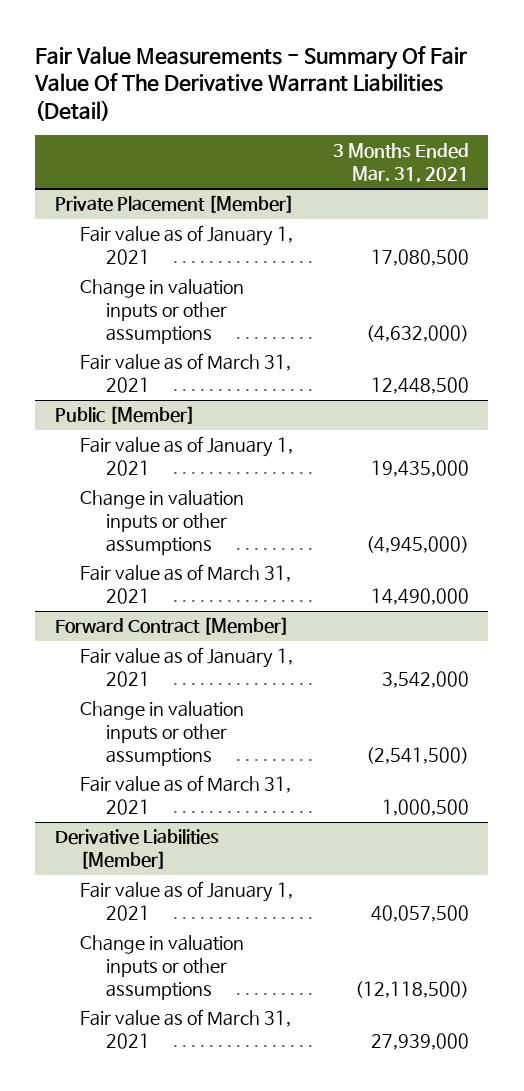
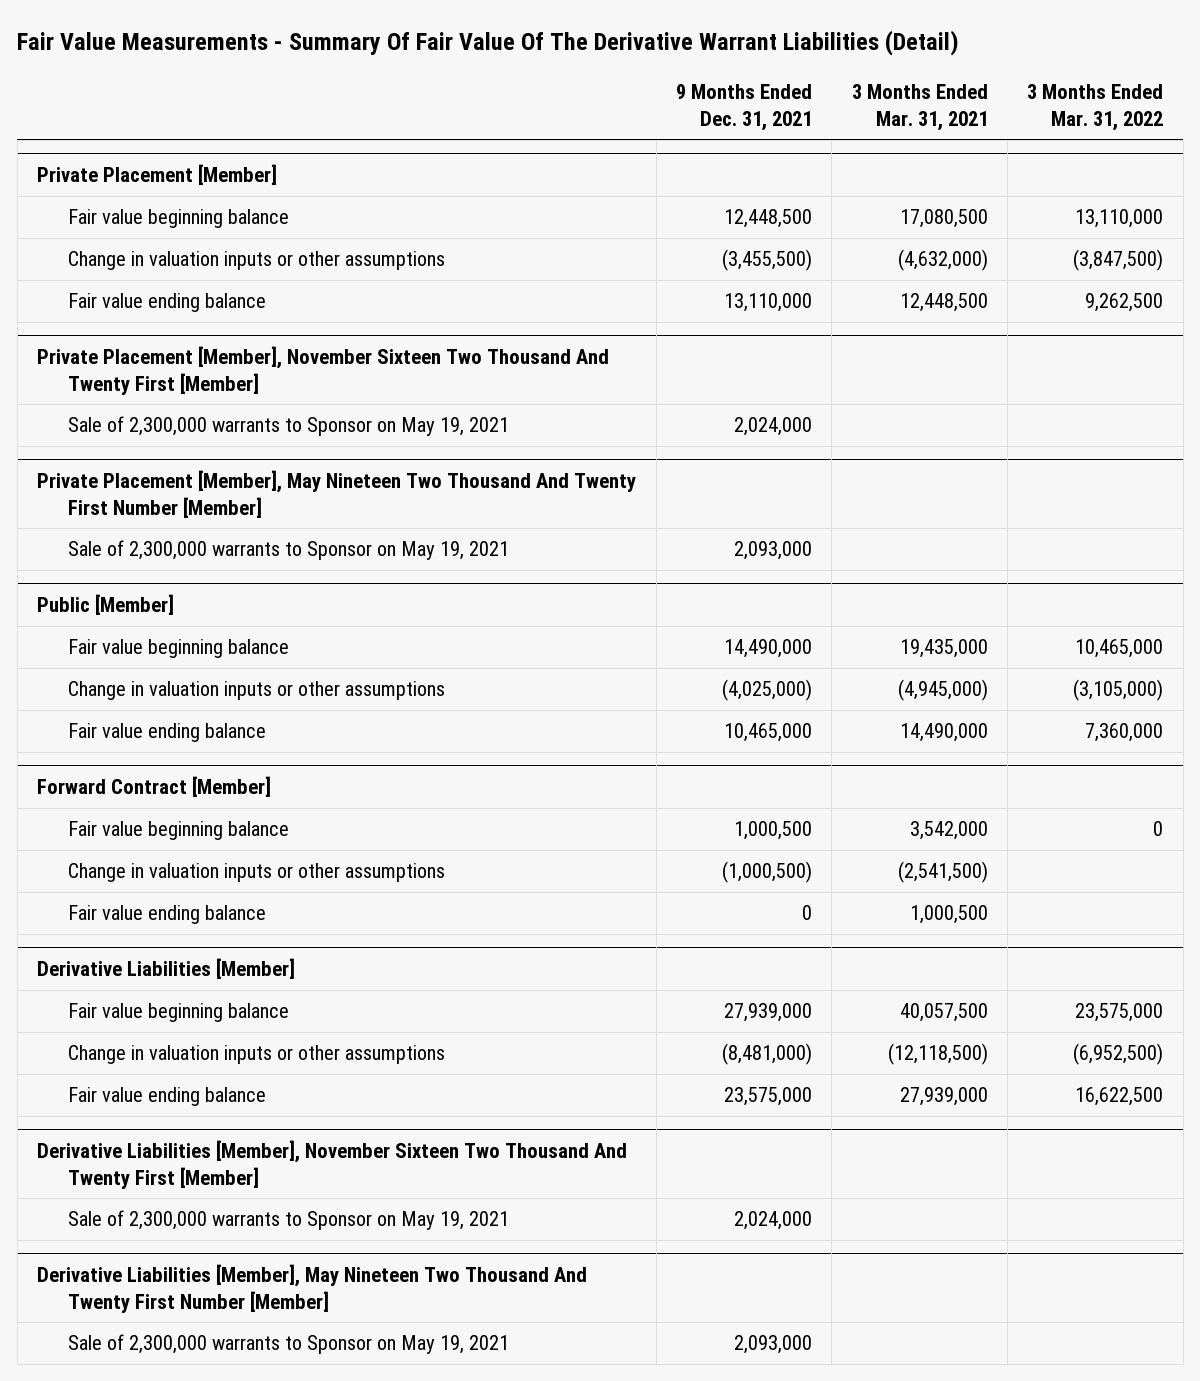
- | 3 Months Ended Mar. 31, 2021
+ | 9 Months Ended Dec. 31, 2021 | 3 Months Ended Mar. 31, 2021 | 3 Months Ended Mar. 31, 2022
@ Private Placement [Member]
- Fair value as of January 1, 2021 | 17,080,500
+ Fair value beginning balance | 12,448,500 | 17,080,500 | 13,110,000
- Fair value as of March 31, 2021 | 12,448,500
+ Fair value ending balance | 13,110,000 | 12,448,500 | 9,262,500
+ Private Placement [Member], November Sixteen Two Thousand And Twenty First [Member]
+ Sale of 2,300,000 warrants to Sponsor on May 19, 2021 | 2,024,000 | |
+ Private Placement [Member], May Nineteen Two Thousand And Twenty First Number [Member]
+ Sale of 2,300,000 warrants to Sponsor on May 19, 2021 | 2,093,000 | |
@ Public [Member]
- Fair value as of January 1, 2021 | 19,435,000
+ Fair value beginning balance | 14,490,000 | 19,435,000 | 10,465,000
- Fair value as of March 31, 2021 | 14,490,000
+ Fair value ending balance | 10,465,000 | 14,490,000 | 7,360,000
@ Forward Contract [Member]
- Fair value as of January 1, 2021 | 3,542,000
+ Fair value beginning balance | 1,000,500 | 3,542,000 | 0
- Fair value as of March 31, 2021 | 1,000,500
+ Fair value ending balance | 0 | 1,000,500 |
@ Derivative Liabilities [Member]
- Fair value as of January 1, 2021 | 40,057,500
+ Fair value beginning balance | 27,939,000 | 40,057,500 | 23,575,000
- Fair value as of March 31, 2021 | 27,939,000
+ Fair value ending balance | 23,575,000 | 27,939,000 | 16,622,500
+ Derivative Liabilities [Member], November Sixteen Two Thousand And Twenty First [Member]
+ Sale of 2,300,000 warrants to Sponsor on May 19, 2021 | 2,024,000 | |
+ Derivative Liabilities [Member], May Nineteen Two Thousand And Twenty First Number [Member]
+ Sale of 2,300,000 warrants to Sponsor on May 19, 2021 | 2,093,000 | |

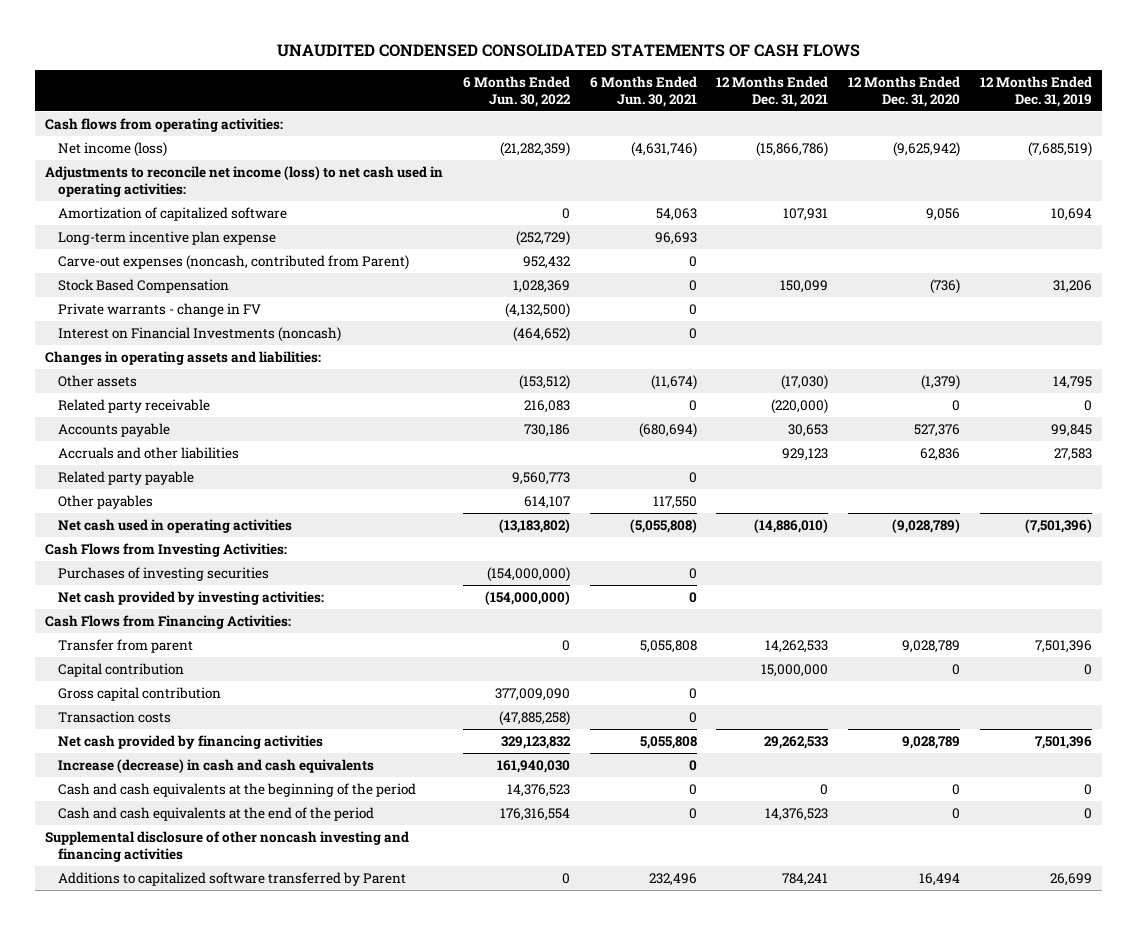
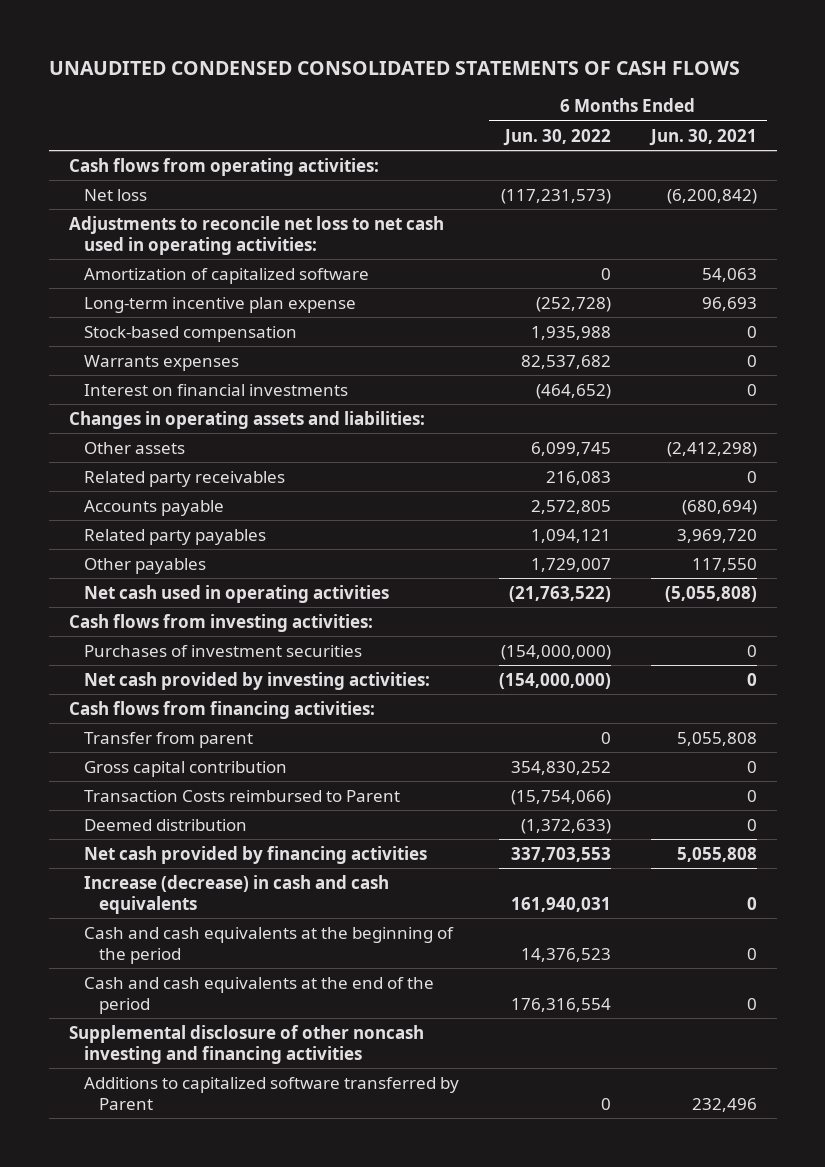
- | 6 Months Ended Jun. 30, 2022 | 6 Months Ended Jun. 30, 2021 | 12 Months Ended Dec. 31, 2021 | 12 Months Ended Dec. 31, 2020 | 12 Months Ended Dec. 31, 2019
+ | 6 Months Ended Jun. 30, 2022 | 6 Months Ended Jun. 30, 2021
- Net income (loss) | (21,282,359) | (4,631,746) | (15,866,786) | (9,625,942) | (7,685,519)
- Adjustments to reconcile net income (loss) to net cash used in operating activities:
+ Net loss | (117,231,573) | (6,200,842)
+ Adjustments to reconcile net loss to net cash used in operating activities:
- Long-term incentive plan expense | (252,729) | 96,693 | | |
- Carve-out expenses (noncash, contributed from Parent) | 952,432 | 0 | | |
- Stock Based Compensation | 1,028,369 | 0 | 150,099 | (736) | 31,206
- Private warrants - change in FV | (4,132,500) | 0 | | |
- Interest on Financial Investments (noncash) | (464,652) | 0 | | |
+ Long-term incentive plan expense | (252,728) | 96,693
+ Stock-based compensation | 1,935,988 | 0
+ Warrants expenses | 82,537,682 | 0
+ Interest on financial investments | (464,652) | 0
- Other assets | (153,512) | (11,674) | (17,030) | (1,379) | 14,795
- Related party receivable | 216,083 | 0 | (220,000) | 0 | 0
- Accounts payable | 730,186 | (680,694) | 30,653 | 527,376 | 99,845
- Accruals and other liabilities | | | 929,123 | 62,836 | 27,583
- Related party payable | 9,560,773 | 0 | | |
- Other payables | 614,107 | 117,550 | | |
- Net cash used in operating activities | (13,183,802) | (5,055,808) | (14,886,010) | (9,028,789) | (7,501,396)
- Cash Flows from Investing Activities:
- Purchases of investing securities | (154,000,000) | 0 | | |
+ Other assets | 6,099,745 | (2,412,298)
+ Related party receivables | 216,083 | 0
+ Accounts payable | 2,572,805 | (680,694)
+ Related party payables | 1,094,121 | 3,969,720
+ Other payables | 1,729,007 | 117,550
+ Net cash used in operating activities | (21,763,522) | (5,055,808)
+ Cash flows from investing activities:
+ Purchases of investment securities | (154,000,000) | 0
- Cash Flows from Financing Activities:
+ Cash flows from financing activities:
- Capital contribution | | | 15,000,000 | 0 | 0
- Gross capital contribution | 377,009,090 | 0 | | |
- Transaction costs | (47,885,258) | 0 | | |
- Net cash provided by financing activities | 329,123,832 | 5,055,808 | 29,262,533 | 9,028,789 | 7,501,396
- Increase (decrease) in cash and cash equivalents | 161,940,030 | 0 | | |
+ Gross capital contribution | 354,830,252 | 0
+ Transaction Costs reimbursed to Parent | (15,754,066) | 0
+ Deemed distribution | (1,372,633) | 0
+ Net cash provided by financing activities | 337,703,553 | 5,055,808
+ Increase (decrease) in cash and cash equivalents | 161,940,031 | 0

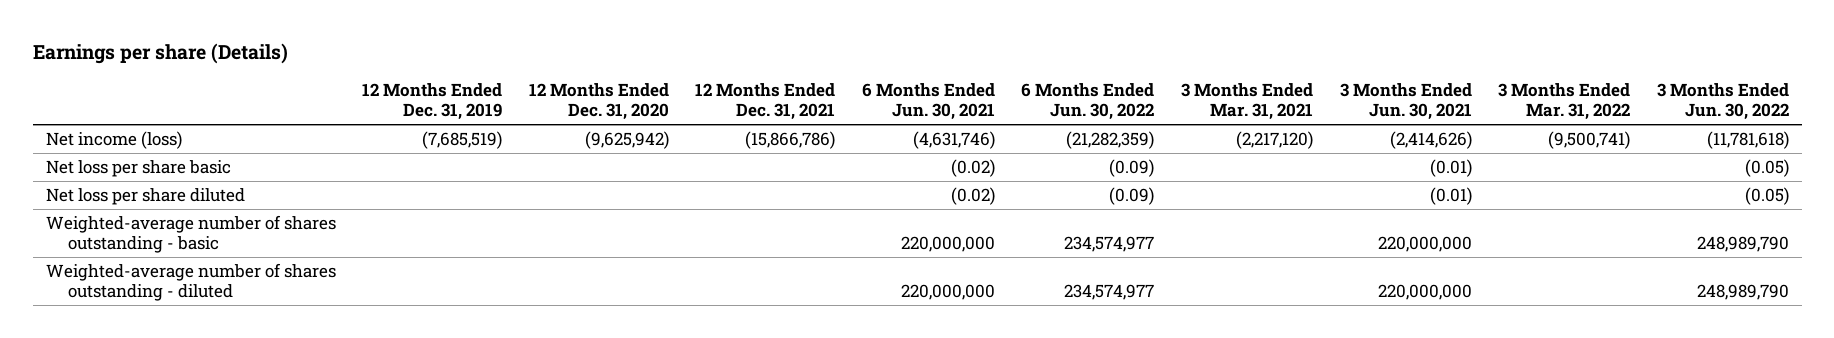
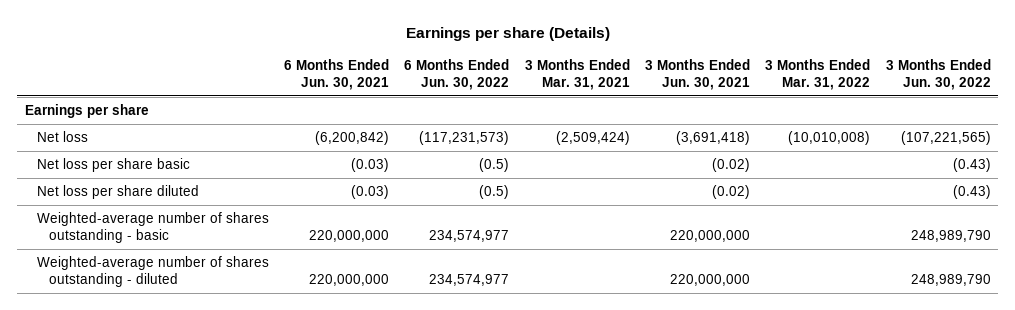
- | 12 Months Ended Dec. 31, 2019 | 12 Months Ended Dec. 31, 2020 | 12 Months Ended Dec. 31, 2021 | 6 Months Ended Jun. 30, 2021 | 6 Months Ended Jun. 30, 2022 | 3 Months Ended Mar. 31, 2021 | 3 Months Ended Jun. 30, 2021 | 3 Months Ended Mar. 31, 2022 | 3 Months Ended Jun. 30, 2022
+ | 6 Months Ended Jun. 30, 2021 | 6 Months Ended Jun. 30, 2022 | 3 Months Ended Mar. 31, 2021 | 3 Months Ended Jun. 30, 2021 | 3 Months Ended Mar. 31, 2022 | 3 Months Ended Jun. 30, 2022
- Net income (loss) | (7,685,519) | (9,625,942) | (15,866,786) | (4,631,746) | (21,282,359) | (2,217,120) | (2,414,626) | (9,500,741) | (11,781,618)
- Net loss per share basic | | | | (0.02) | (0.09) | | (0.01) | | (0.05)
- Net loss per share diluted | | | | (0.02) | (0.09) | | (0.01) | | (0.05)
+ Earnings per share
+ Net loss | (6,200,842) | (117,231,573) | (2,509,424) | (3,691,418) | (10,010,008) | (107,221,565)
+ Net loss per share basic | (0.03) | (0.5) | | (0.02) | | (0.43)
+ Net loss per share diluted | (0.03) | (0.5) | | (0.02) | | (0.43)

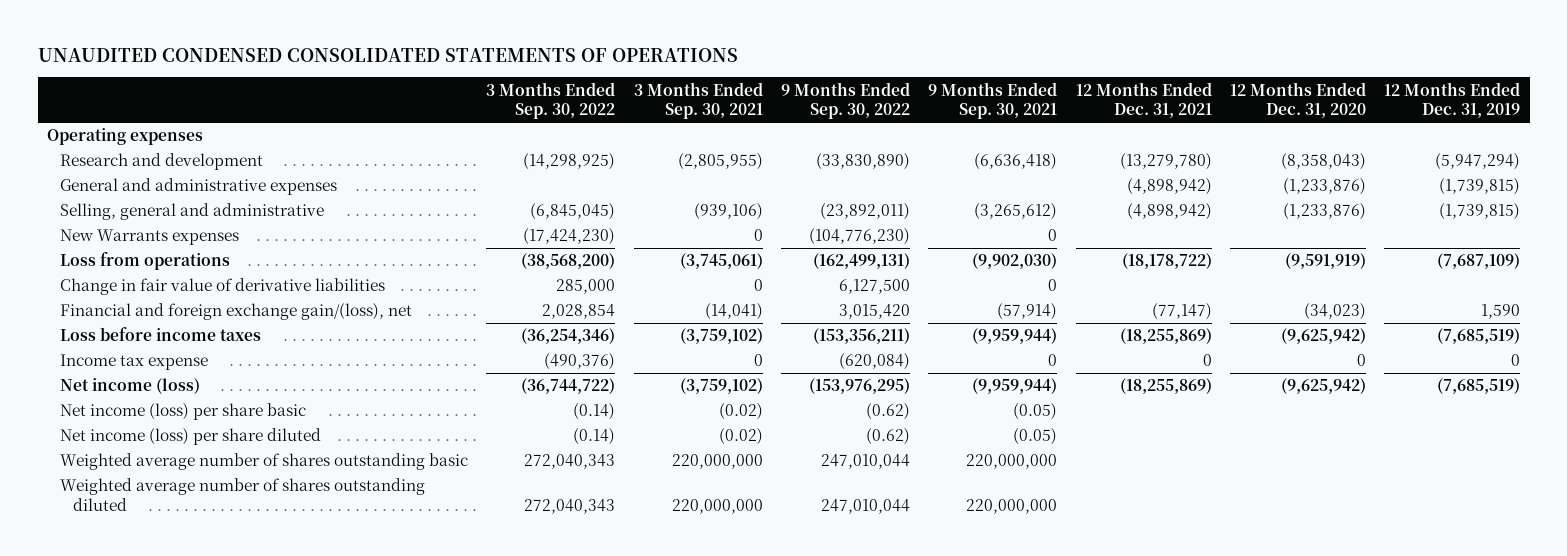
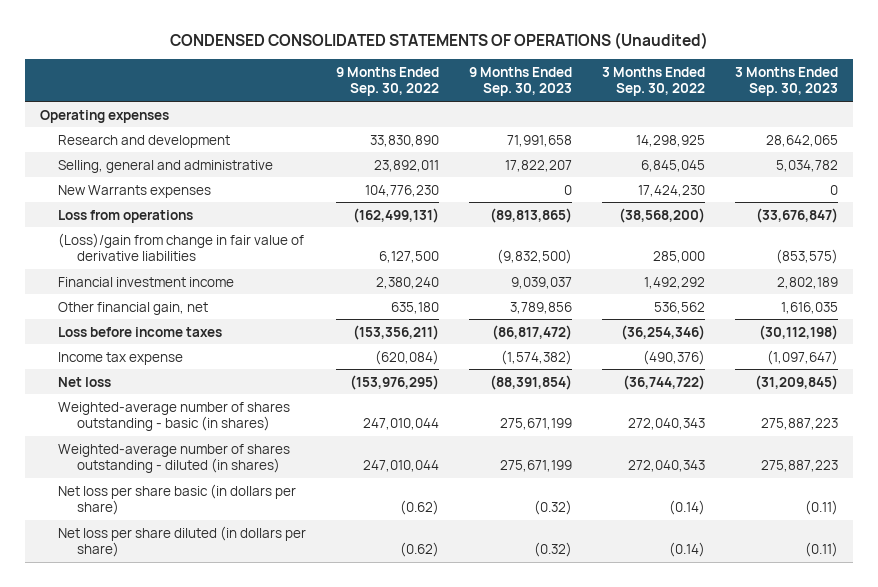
- UNAUDITED CONDENSED CONSOLIDATED STATEMENTS OF OPERATIONS
+ CONDENSED CONSOLIDATED STATEMENTS OF OPERATIONS (Unaudited)
- | 3 Months Ended Sep. 30, 2022 | 3 Months Ended Sep. 30, 2021 | 9 Months Ended Sep. 30, 2022 | 9 Months Ended Sep. 30, 2021 | 12 Months Ended Dec. 31, 2021 | 12 Months Ended Dec. 31, 2020 | 12 Months Ended Dec. 31, 2019
+ | 9 Months Ended Sep. 30, 2022 | 9 Months Ended Sep. 30, 2023 | 3 Months Ended Sep. 30, 2022 | 3 Months Ended Sep. 30, 2023
- Research and development | (14,298,925) | (2,805,955) | (33,830,890) | (6,636,418) | (13,279,780) | (8,358,043) | (5,947,294)
- General and administrative expenses | | | | | (4,898,942) | (1,233,876) | (1,739,815)
- Selling, general and administrative | (6,845,045) | (939,106) | (23,892,011) | (3,265,612) | (4,898,942) | (1,233,876) | (1,739,815)
- New Warrants expenses | (17,424,230) | 0 | (104,776,230) | 0 | | |
+ Research and development | 33,830,890 | 71,991,658 | 14,298,925 | 28,642,065
+ Selling, general and administrative | 23,892,011 | 17,822,207 | 6,845,045 | 5,034,782
+ New Warrants expenses | 104,776,230 | 0 | 17,424,230 | 0
- Change in fair value of derivative liabilities | 285,000 | 0 | 6,127,500 | 0 | | |
- Financial and foreign exchange gain/(loss), net | 2,028,854 | (14,041) | 3,015,420 | (57,914) | (77,147) | (34,023) | 1,590
+ (Loss)/gain from change in fair value of derivative liabilities | 6,127,500 | (9,832,500) | 285,000 | (853,575)
+ Financial investment income | 2,380,240 | 9,039,037 | 1,492,292 | 2,802,189
+ Other financial gain, net | 635,180 | 3,789,856 | 536,562 | 1,616,035
- Net income (loss) | (36,744,722) | (3,759,102) | (153,976,295) | (9,959,944) | (18,255,869) | (9,625,942) | (7,685,519)
- Net income (loss) per share basic | (0.14) | (0.02) | (0.62) | (0.05) | | |
- Net income (loss) per share diluted | (0.14) | (0.02) | (0.62) | (0.05) | | |
- Weighted average number of shares outstanding basic | 272,040,343 | 220,000,000 | 247,010,044 | 220,000,000 | | |
- Weighted average number of shares outstanding diluted | 272,040,343 | 220,000,000 | 247,010,044 | 220,000,000 | | |
+ Net loss | (153,976,295) | (88,391,854) | (36,744,722) | (31,209,845)
+ Weighted-average number of shares outstanding - basic (in shares) | 247,010,044 | 275,671,199 | 272,040,343 | 275,887,223
+ Weighted-average number of shares outstanding - diluted (in shares) | 247,010,044 | 275,671,199 | 272,040,343 | 275,887,223
+ Net loss per share basic (in dollars per share) | (0.62) | (0.32) | (0.14) | (0.11)
+ Net loss per share diluted (in dollars per share) | (0.62) | (0.32) | (0.14) | (0.11)

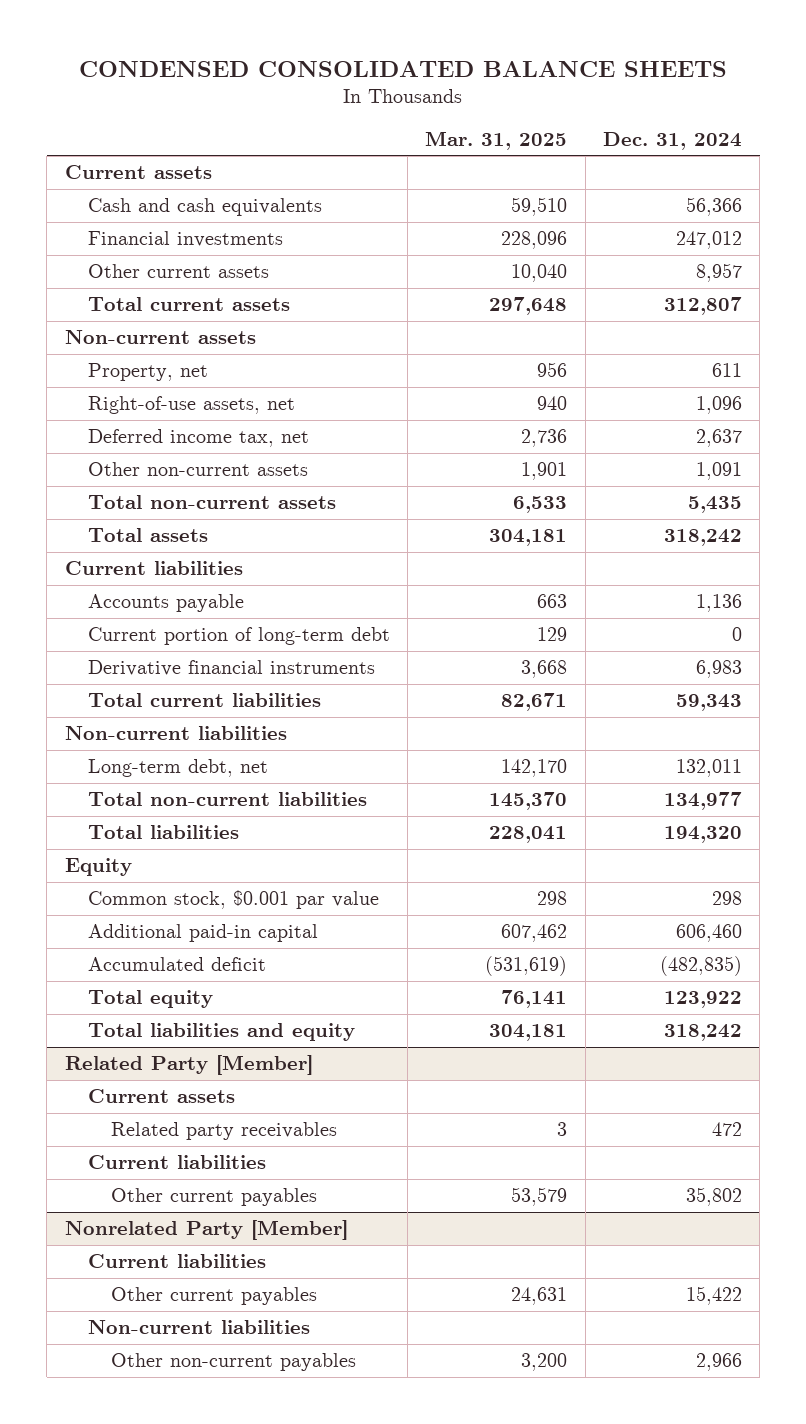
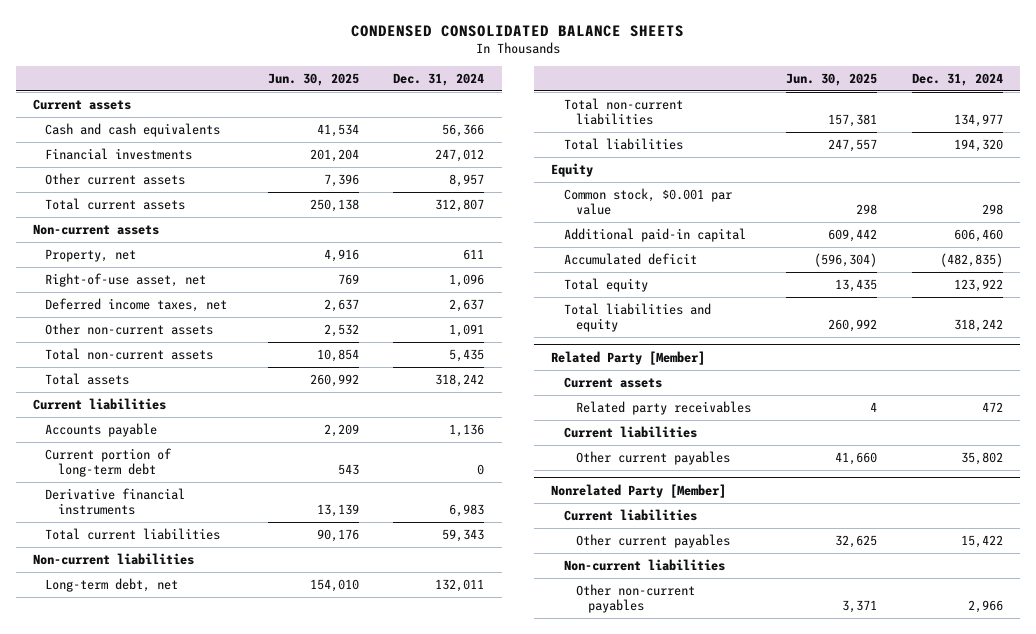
- | Mar. 31, 2025 | Dec. 31, 2024
+ | Jun. 30, 2025 | Dec. 31, 2024
- Right-of-use assets, net | 940 | 1,096
- Deferred income tax, net | 2,736 | 2,637
+ Right-of-use asset, net | 769 | 1,096
+ Deferred income taxes, net | 2,637 | 2,637

